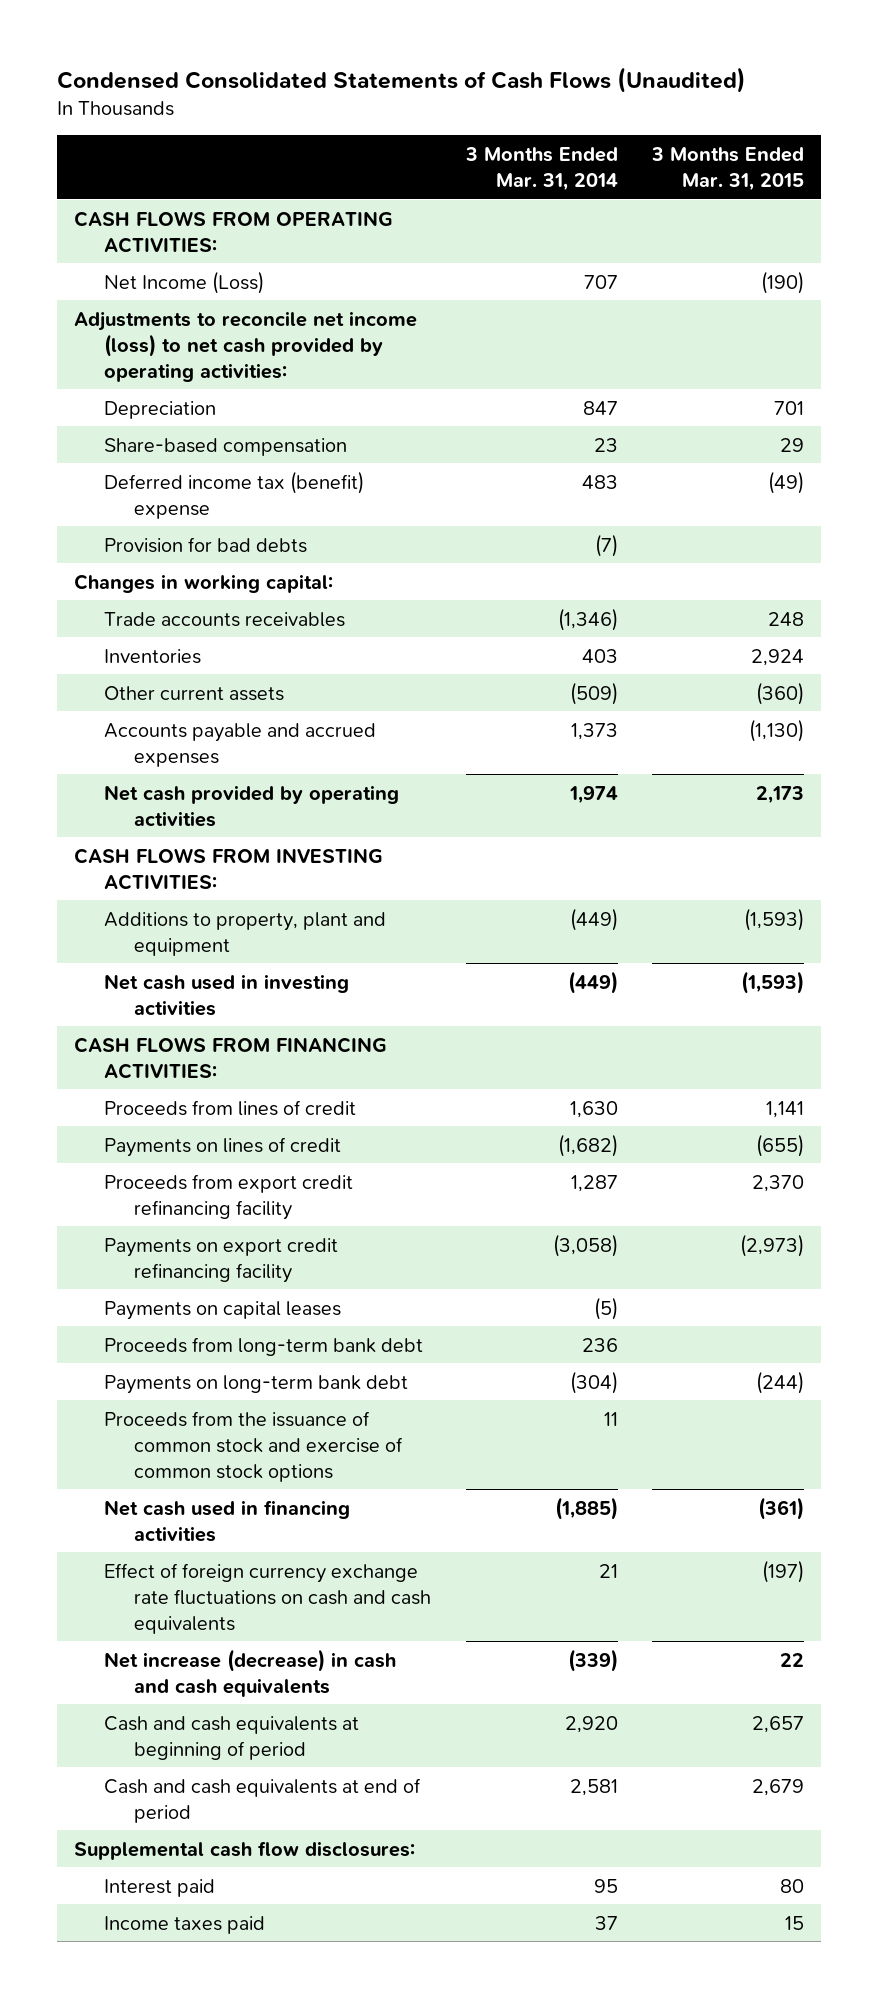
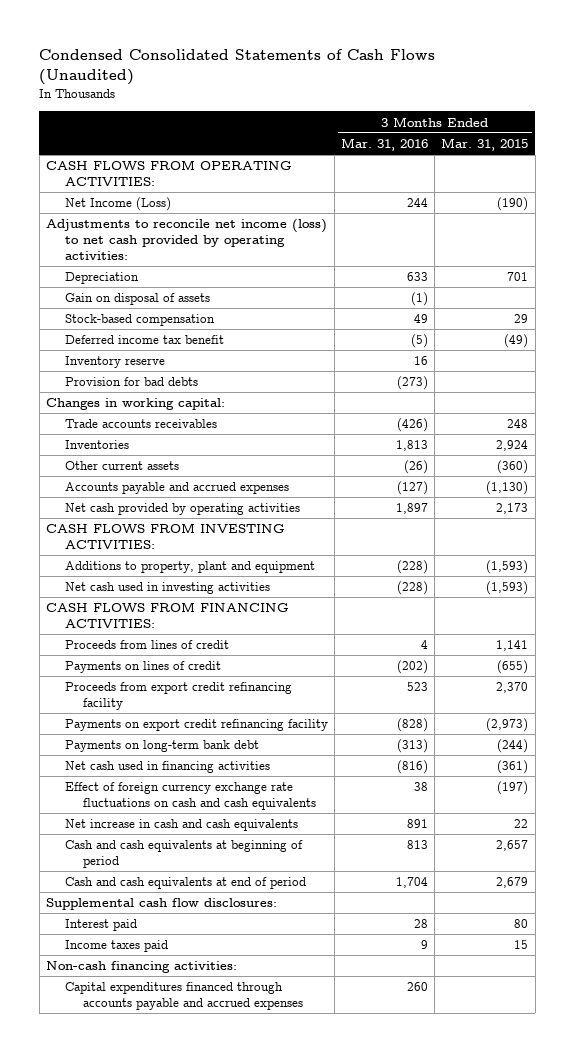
- | 3 Months Ended Mar. 31, 2014 | 3 Months Ended Mar. 31, 2015
+ | 3 Months Ended Mar. 31, 2016 | 3 Months Ended Mar. 31, 2015
- Share-based compensation | 23 | 29
- Deferred income tax (benefit) expense | 483 | (49)
+ Gain on disposal of assets | (1) |
+ Stock-based compensation | 49 | 29
+ Deferred income tax benefit | (5) | (49)
+ Inventory reserve | 16 |
- Payments on capital leases | (5) |
- Proceeds from long-term bank debt | 236 |
- Proceeds from the issuance of common stock and exercise of common stock options | 11 |
- Net increase (decrease) in cash and cash equivalents | (339) | 22
+ Net increase in cash and cash equivalents | 891 | 22
+ Non-cash financing activities:
+ Capital expenditures financed through accounts payable and accrued expenses | 260 |

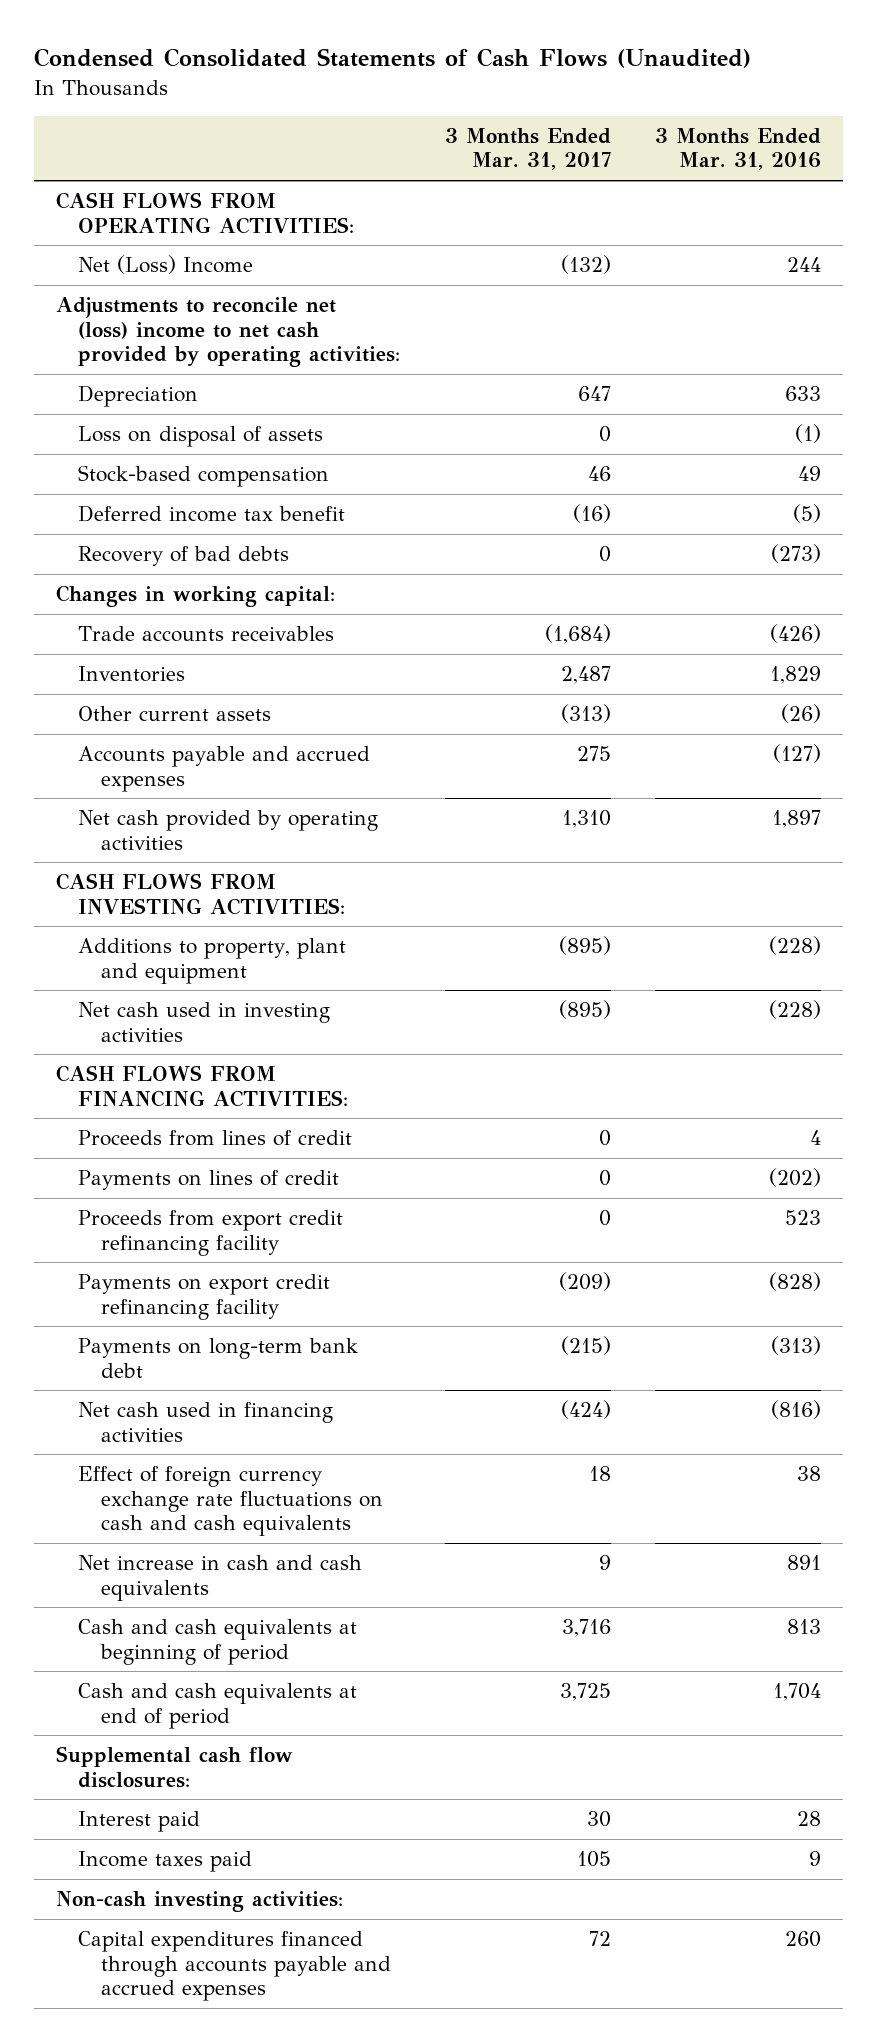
- | 3 Months Ended Mar. 31, 2016 | 3 Months Ended Mar. 31, 2015
+ | 3 Months Ended Mar. 31, 2017 | 3 Months Ended Mar. 31, 2016
- Net Income (Loss) | 244 | (190)
- Adjustments to reconcile net income (loss) to net cash provided by operating activities:
+ Net (Loss) Income | (132) | 244
+ Adjustments to reconcile net (loss) income to net cash provided by operating activities:
- Gain on disposal of assets | (1) |
+ Loss on disposal of assets | 0 | (1)
- Inventory reserve | 16 |
- Provision for bad debts | (273) |
+ Recovery of bad debts | 0 | (273)
- Inventories | 1,813 | 2,924
+ Inventories | 2,487 | 1,829
- Non-cash financing activities:
+ Non-cash investing activities:

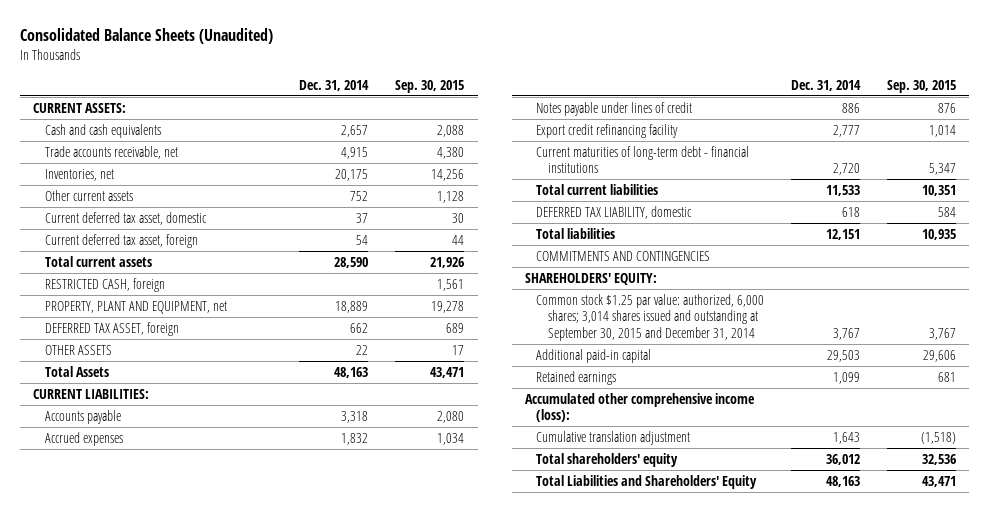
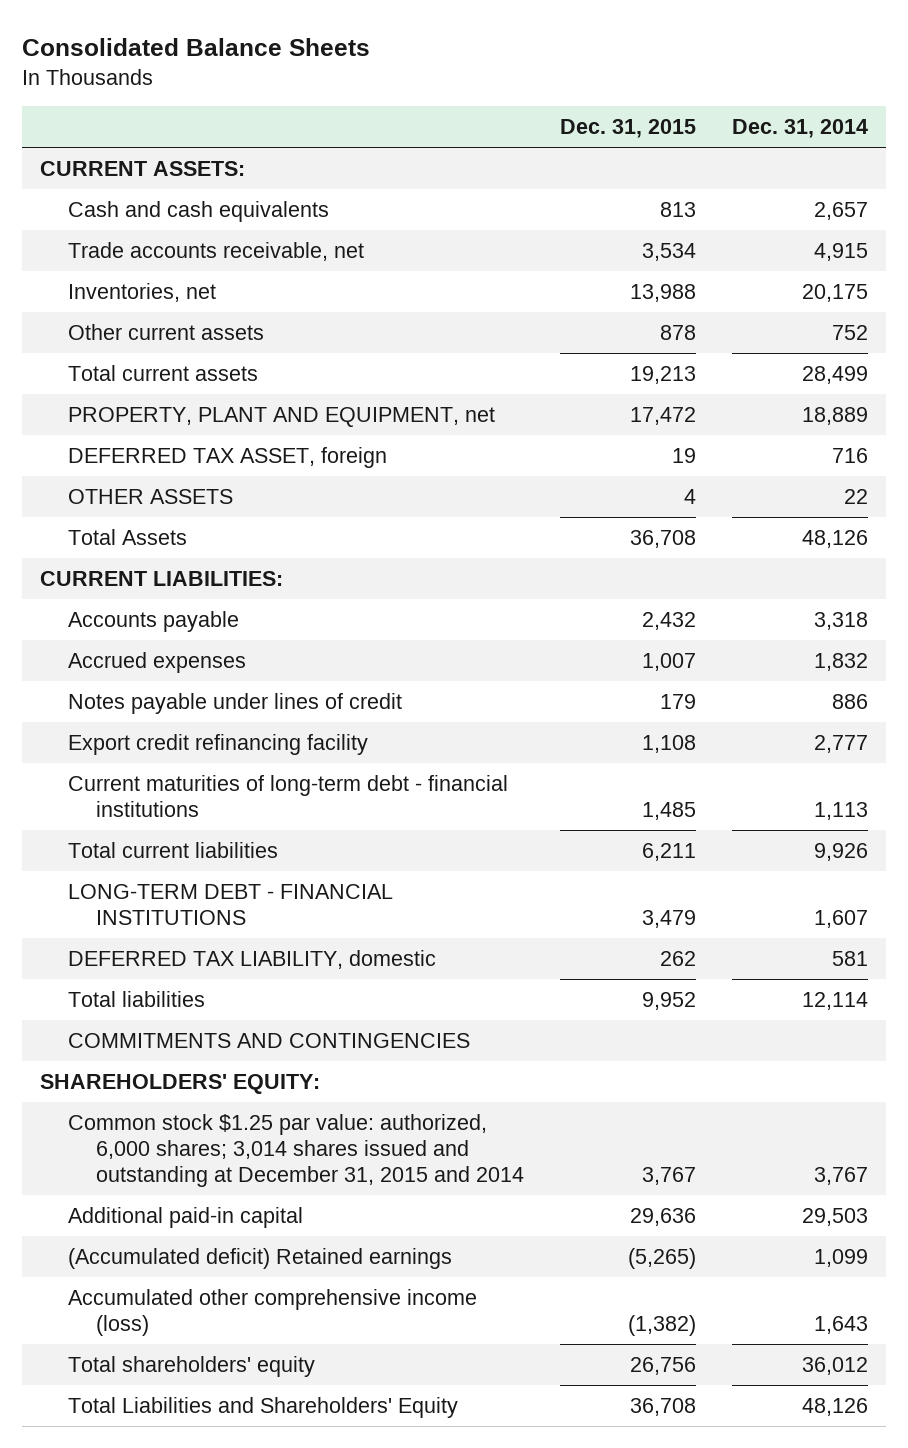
- Consolidated Balance Sheets (Unaudited)
+ Consolidated Balance Sheets
- | Dec. 31, 2014 | Sep. 30, 2015
+ | Dec. 31, 2015 | Dec. 31, 2014
- Current deferred tax asset, domestic | 37 | 30
- Current deferred tax asset, foreign | 54 | 44
- Total current assets | 28,590 | 21,926
- RESTRICTED CASH, foreign | | 1,561
+ Total current assets | 19,213 | 28,499
- DEFERRED TAX ASSET, foreign | 662 | 689
+ DEFERRED TAX ASSET, foreign | 19 | 716
- Total Assets | 48,163 | 43,471
+ Total Assets | 36,708 | 48,126
- Current maturities of long-term debt - financial institutions | 2,720 | 5,347
- Total current liabilities | 11,533 | 10,351
- DEFERRED TAX LIABILITY, domestic | 618 | 584
- Total liabilities | 12,151 | 10,935
+ Current maturities of long-term debt - financial institutions | 1,485 | 1,113
+ Total current liabilities | 6,211 | 9,926
+ LONG-TERM DEBT - FINANCIAL INSTITUTIONS | 3,479 | 1,607
+ DEFERRED TAX LIABILITY, domestic | 262 | 581
+ Total liabilities | 9,952 | 12,114
- Common stock $1.25 par value: authorized, 6,000 shares; 3,014 shares issued and outstanding at September 30, 2015 and December 31, 2014 | 3,767 | 3,767
+ Common stock $1.25 par value: authorized, 6,000 shares; 3,014 shares issued and outstanding at December 31, 2015 and 2014 | 3,767 | 3,767
- Retained earnings | 1,099 | 681
- Accumulated other comprehensive income (loss):
- Cumulative translation adjustment | 1,643 | (1,518)
+ (Accumulated deficit) Retained earnings | (5,265) | 1,099
+ Accumulated other comprehensive income (loss) | (1,382) | 1,643
- Total Liabilities and Shareholders' Equity | 48,163 | 43,471
+ Total Liabilities and Shareholders' Equity | 36,708 | 48,126

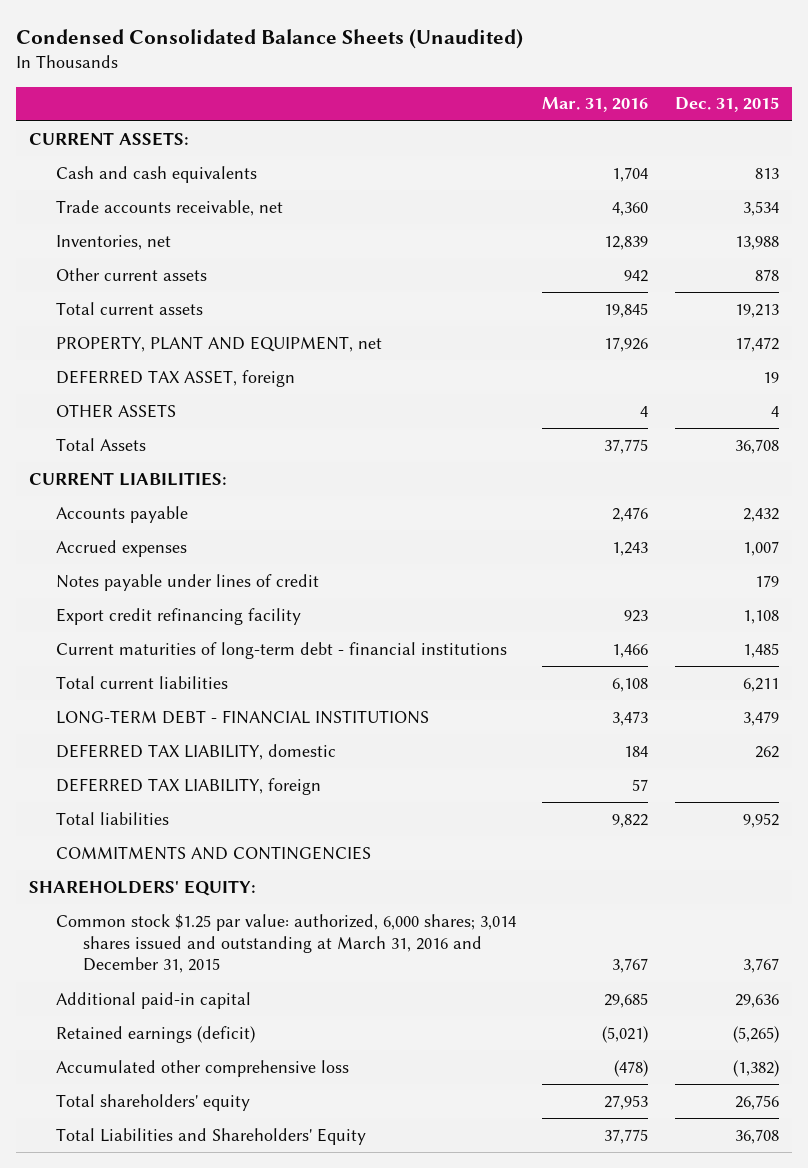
- Consolidated Balance Sheets
+ Condensed Consolidated Balance Sheets (Unaudited)
- | Dec. 31, 2015 | Dec. 31, 2014
+ | Mar. 31, 2016 | Dec. 31, 2015
+ DEFERRED TAX LIABILITY, foreign | 57 |
- Common stock $1.25 par value: authorized, 6,000 shares; 3,014 shares issued and outstanding at December 31, 2015 and 2014 | 3,767 | 3,767
+ Common stock $1.25 par value: authorized, 6,000 shares; 3,014 shares issued and outstanding at March 31, 2016 and December 31, 2015 | 3,767 | 3,767
- (Accumulated deficit) Retained earnings | (5,265) | 1,099
- Accumulated other comprehensive income (loss) | (1,382) | 1,643
+ Retained earnings (deficit) | (5,021) | (5,265)
+ Accumulated other comprehensive loss | (478) | (1,382)

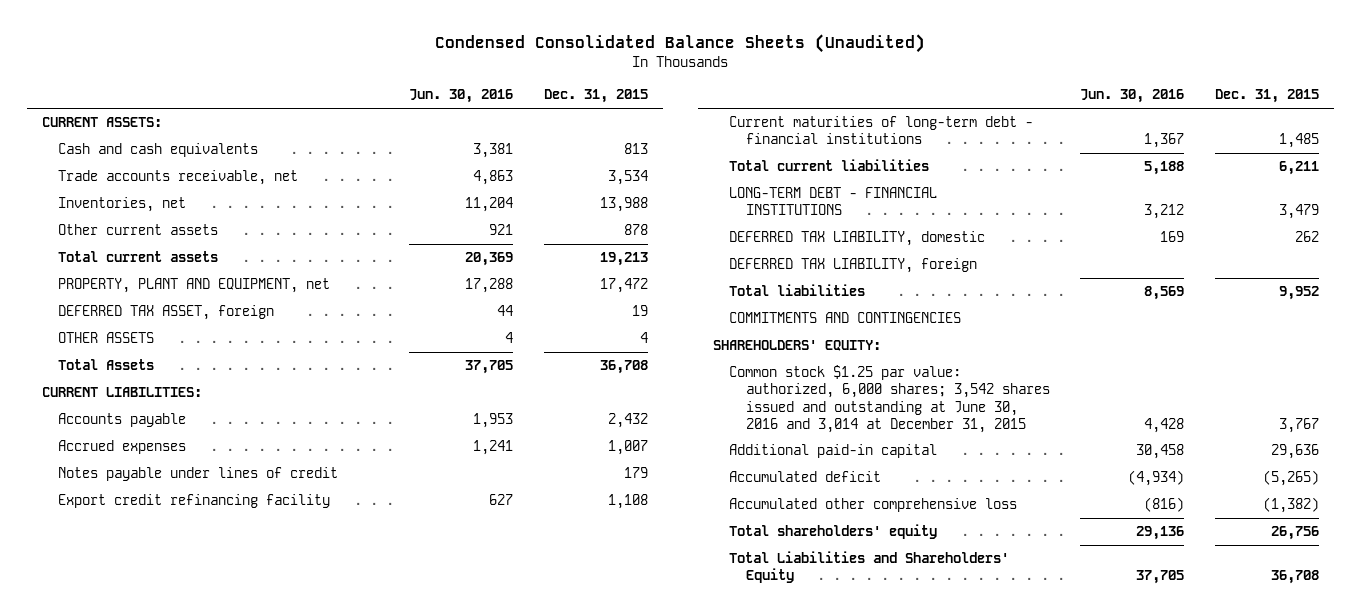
- | Mar. 31, 2016 | Dec. 31, 2015
+ | Jun. 30, 2016 | Dec. 31, 2015
- Common stock $1.25 par value: authorized, 6,000 shares; 3,014 shares issued and outstanding at March 31, 2016 and December 31, 2015 | 3,767 | 3,767
+ Common stock $1.25 par value: authorized, 6,000 shares; 3,542 shares issued and outstanding at June 30, 2016 and 3,014 at December 31, 2015 | 4,428 | 3,767
- Retained earnings (deficit) | (5,021) | (5,265)
+ Accumulated deficit | (4,934) | (5,265)

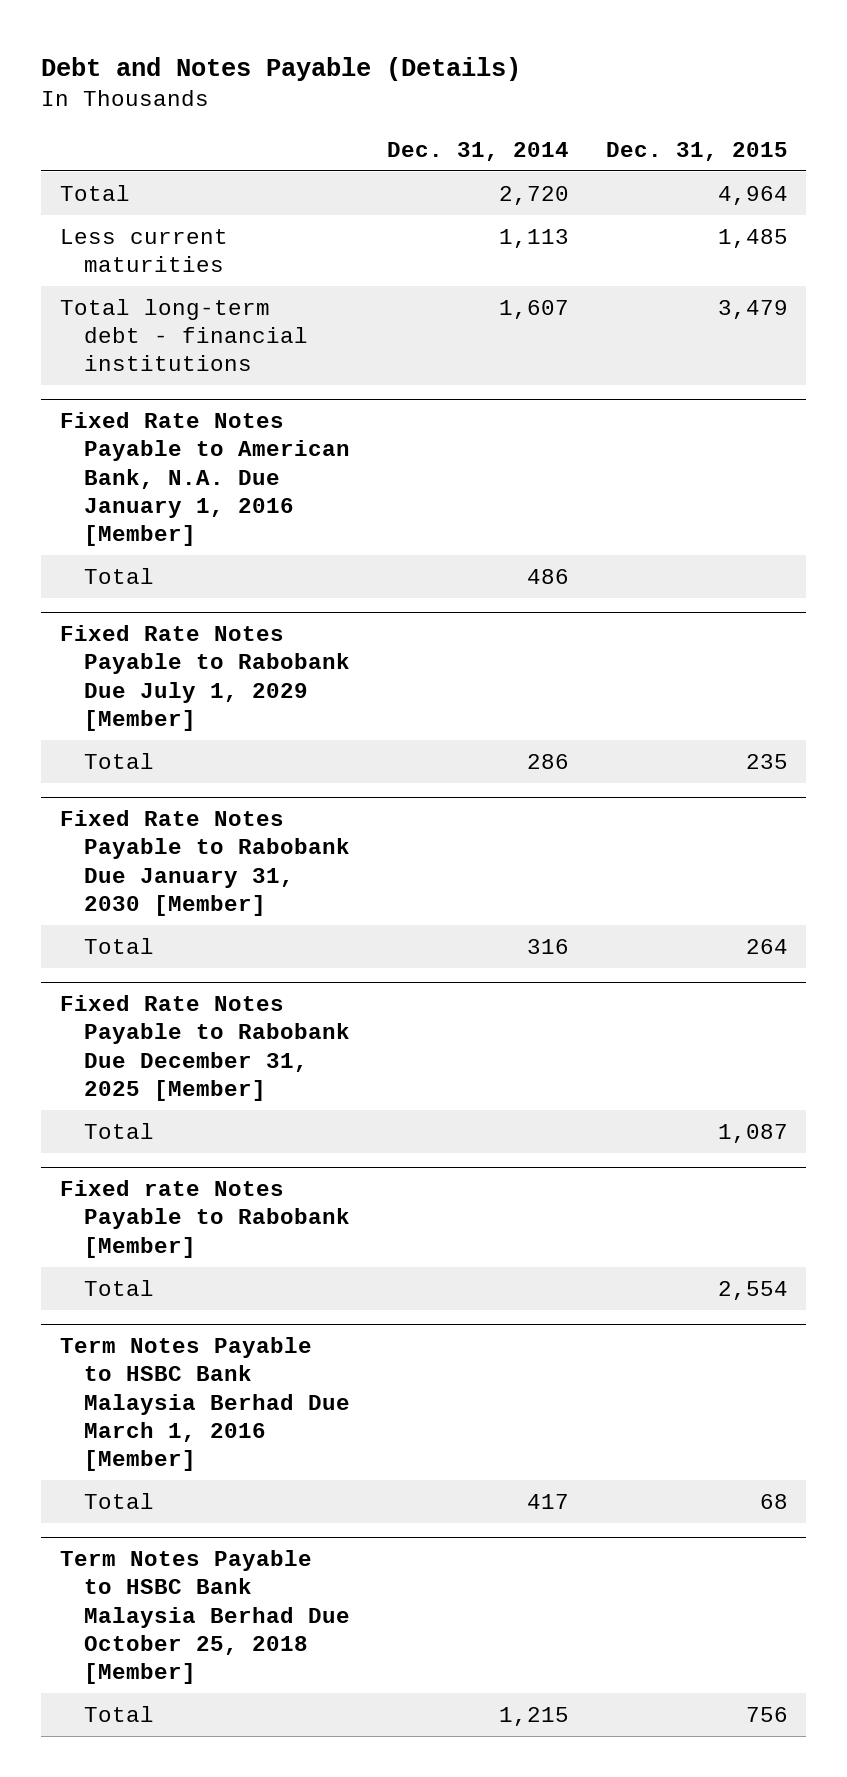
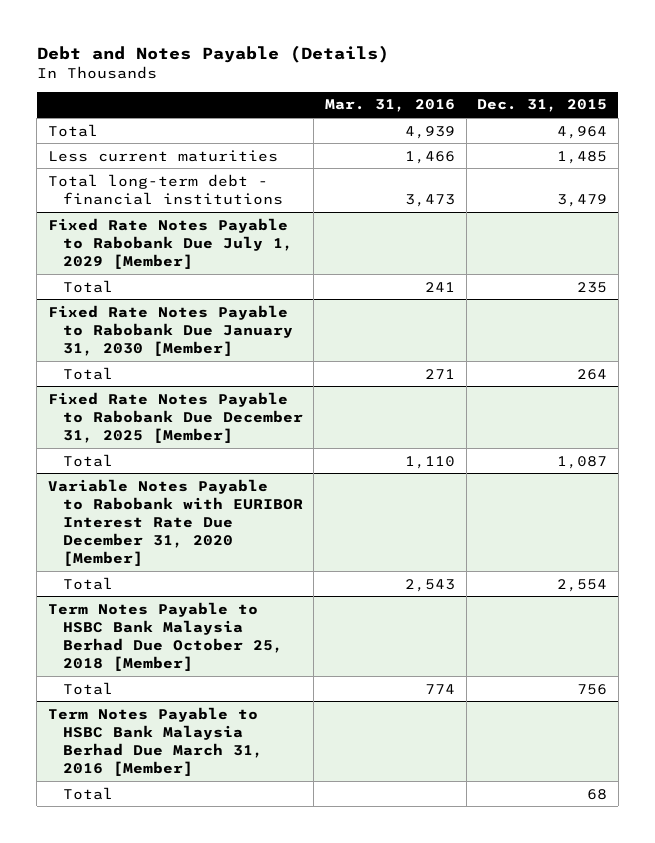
- | Dec. 31, 2014 | Dec. 31, 2015
+ | Mar. 31, 2016 | Dec. 31, 2015
- Fixed Rate Notes Payable to American Bank, N.A. Due January 1, 2016 [Member]
- Total | 486 |
- Fixed rate Notes Payable to Rabobank [Member]
+ Variable Notes Payable to Rabobank with EURIBOR Interest Rate Due December 31, 2020 [Member]
- Term Notes Payable to HSBC Bank Malaysia Berhad Due March 1, 2016 [Member]
- Total | 417 | 68
+ Term Notes Payable to HSBC Bank Malaysia Berhad Due March 31, 2016 [Member]
+ Total | | 68

